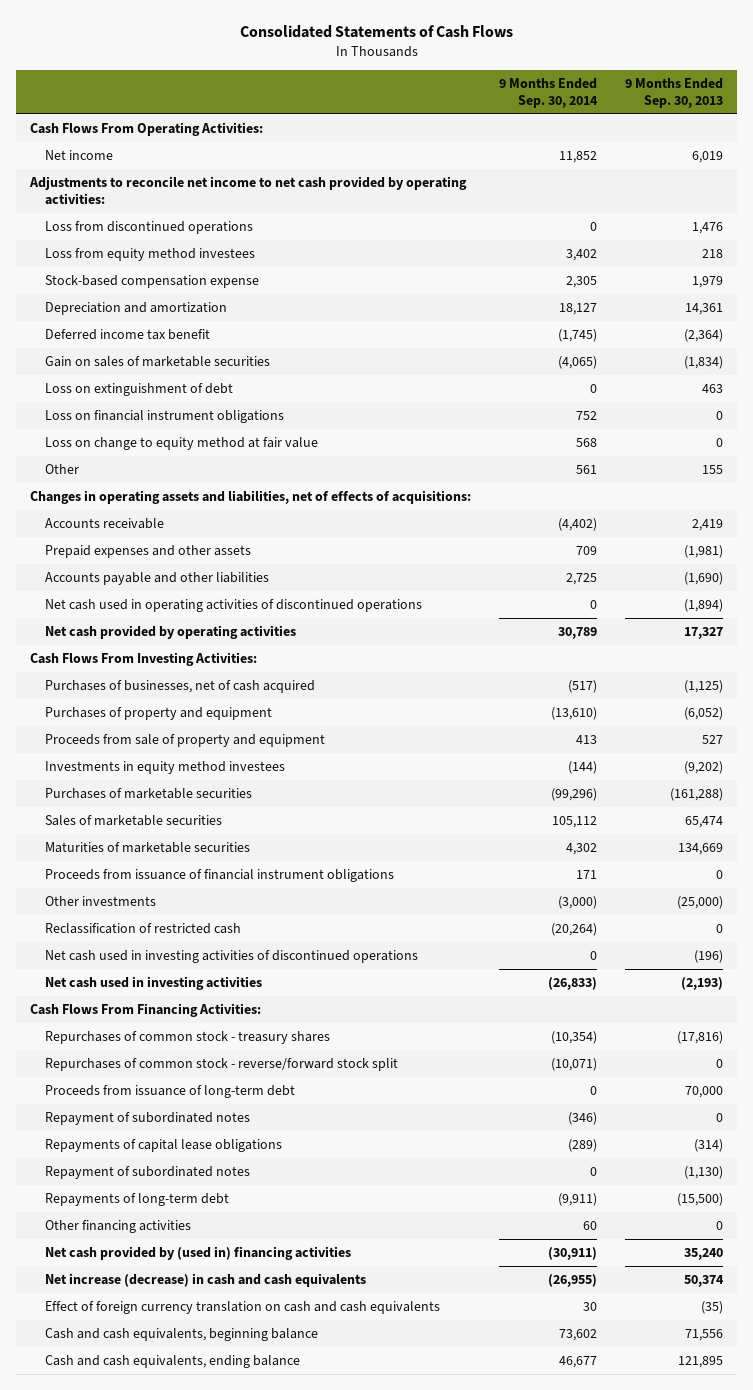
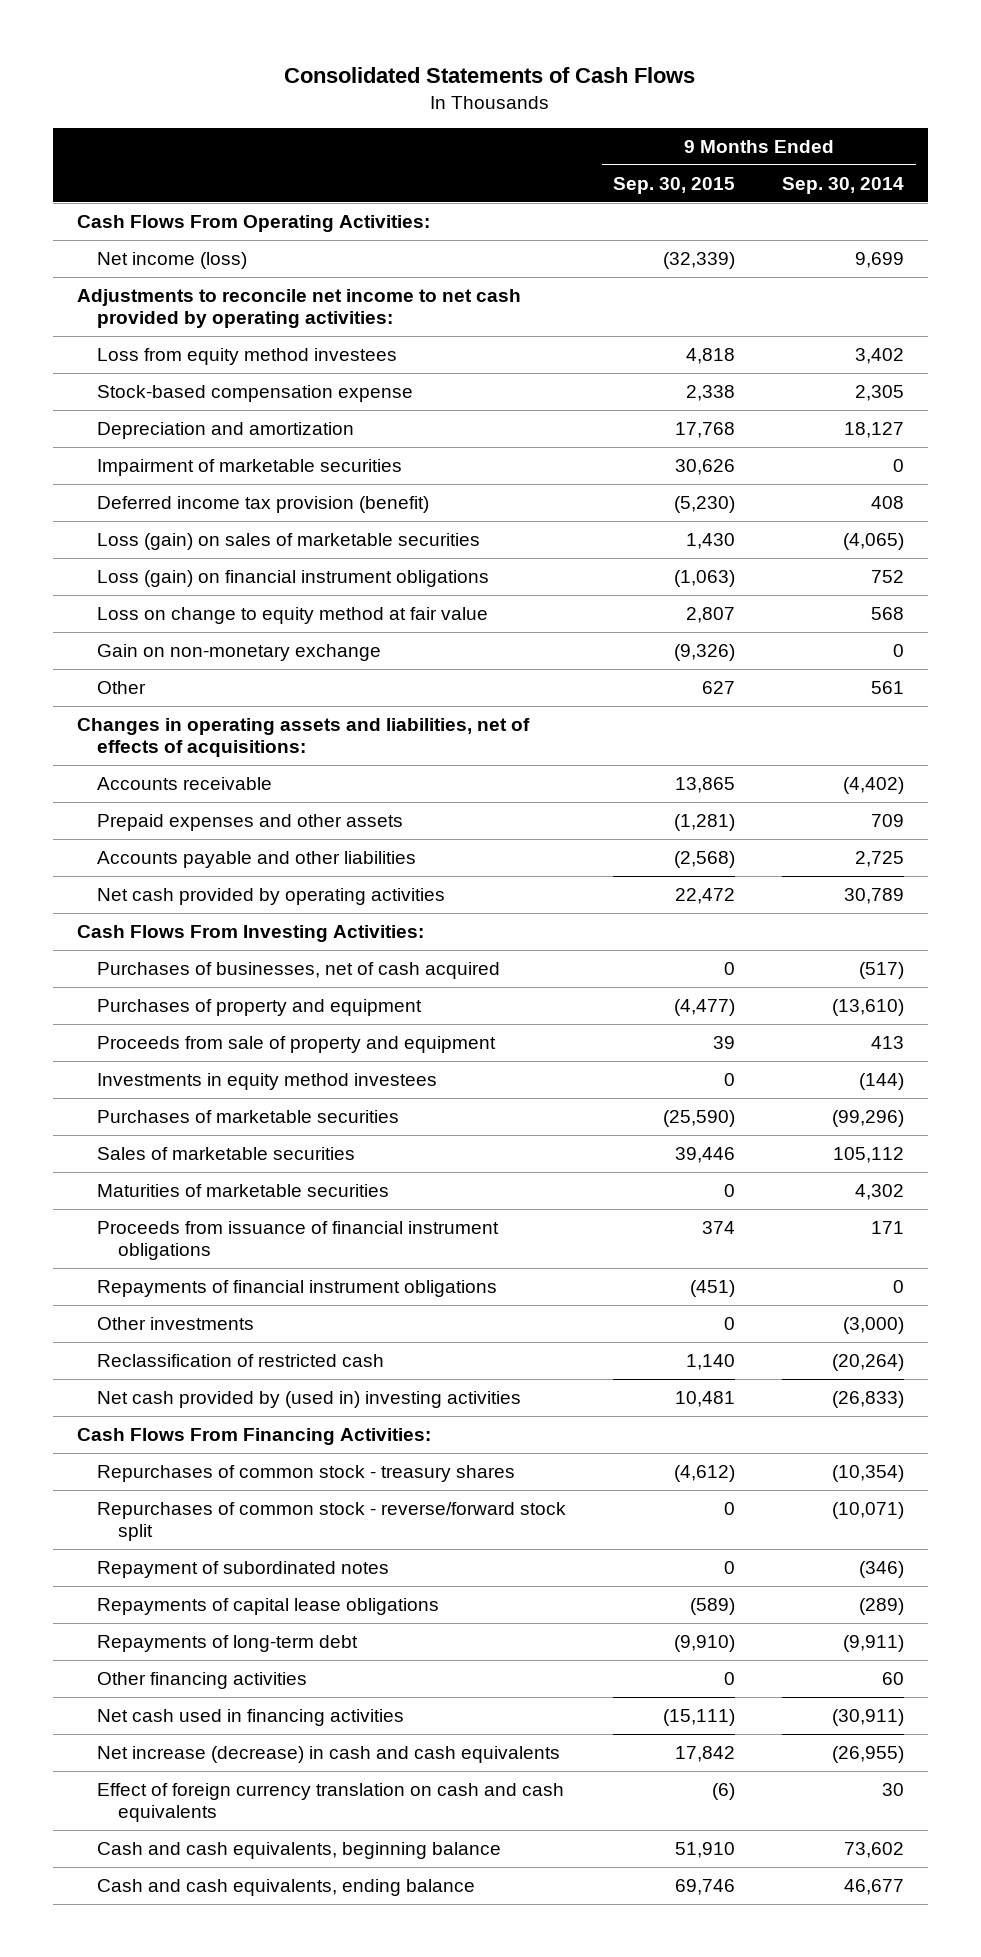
- | 9 Months Ended Sep. 30, 2014 | 9 Months Ended Sep. 30, 2013
+ | 9 Months Ended Sep. 30, 2015 | 9 Months Ended Sep. 30, 2014
- Net income | 11,852 | 6,019
+ Net income (loss) | (32,339) | 9,699
- Loss from discontinued operations | 0 | 1,476
- Deferred income tax benefit | (1,745) | (2,364)
- Gain on sales of marketable securities | (4,065) | (1,834)
- Loss on extinguishment of debt | 0 | 463
- Loss on financial instrument obligations | 752 | 0
+ Impairment of marketable securities | 30,626 | 0
+ Deferred income tax provision (benefit) | (5,230) | 408
+ Loss (gain) on sales of marketable securities | 1,430 | (4,065)
+ Loss (gain) on financial instrument obligations | (1,063) | 752
+ Gain on non-monetary exchange | (9,326) | 0
- Net cash used in operating activities of discontinued operations | 0 | (1,894)
+ Repayments of financial instrument obligations | (451) | 0
- Net cash used in investing activities of discontinued operations | 0 | (196)
- Net cash used in investing activities | (26,833) | (2,193)
+ Net cash provided by (used in) investing activities | 10,481 | (26,833)
- Proceeds from issuance of long-term debt | 0 | 70,000
- Repayment of subordinated notes | 0 | (1,130)
- Net cash provided by (used in) financing activities | (30,911) | 35,240
+ Net cash used in financing activities | (15,111) | (30,911)

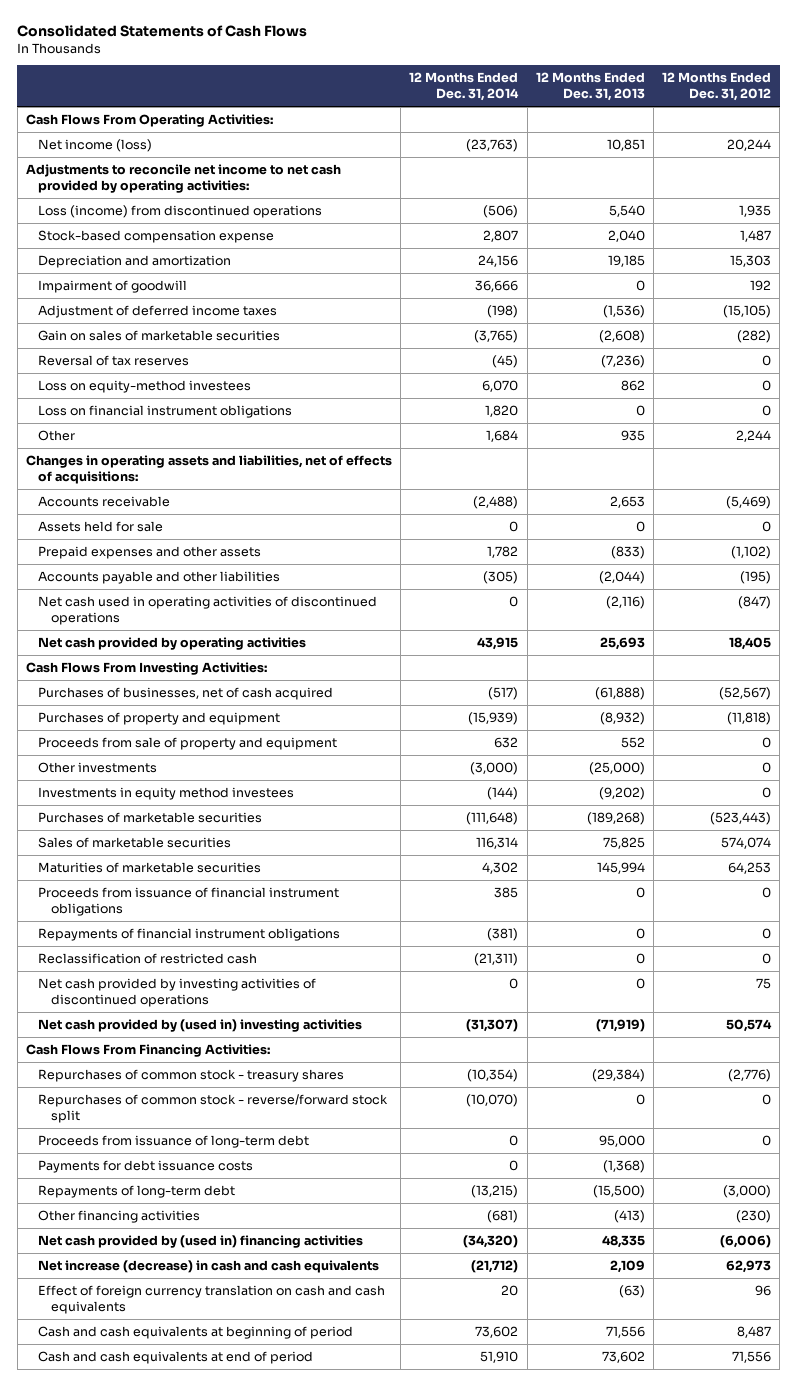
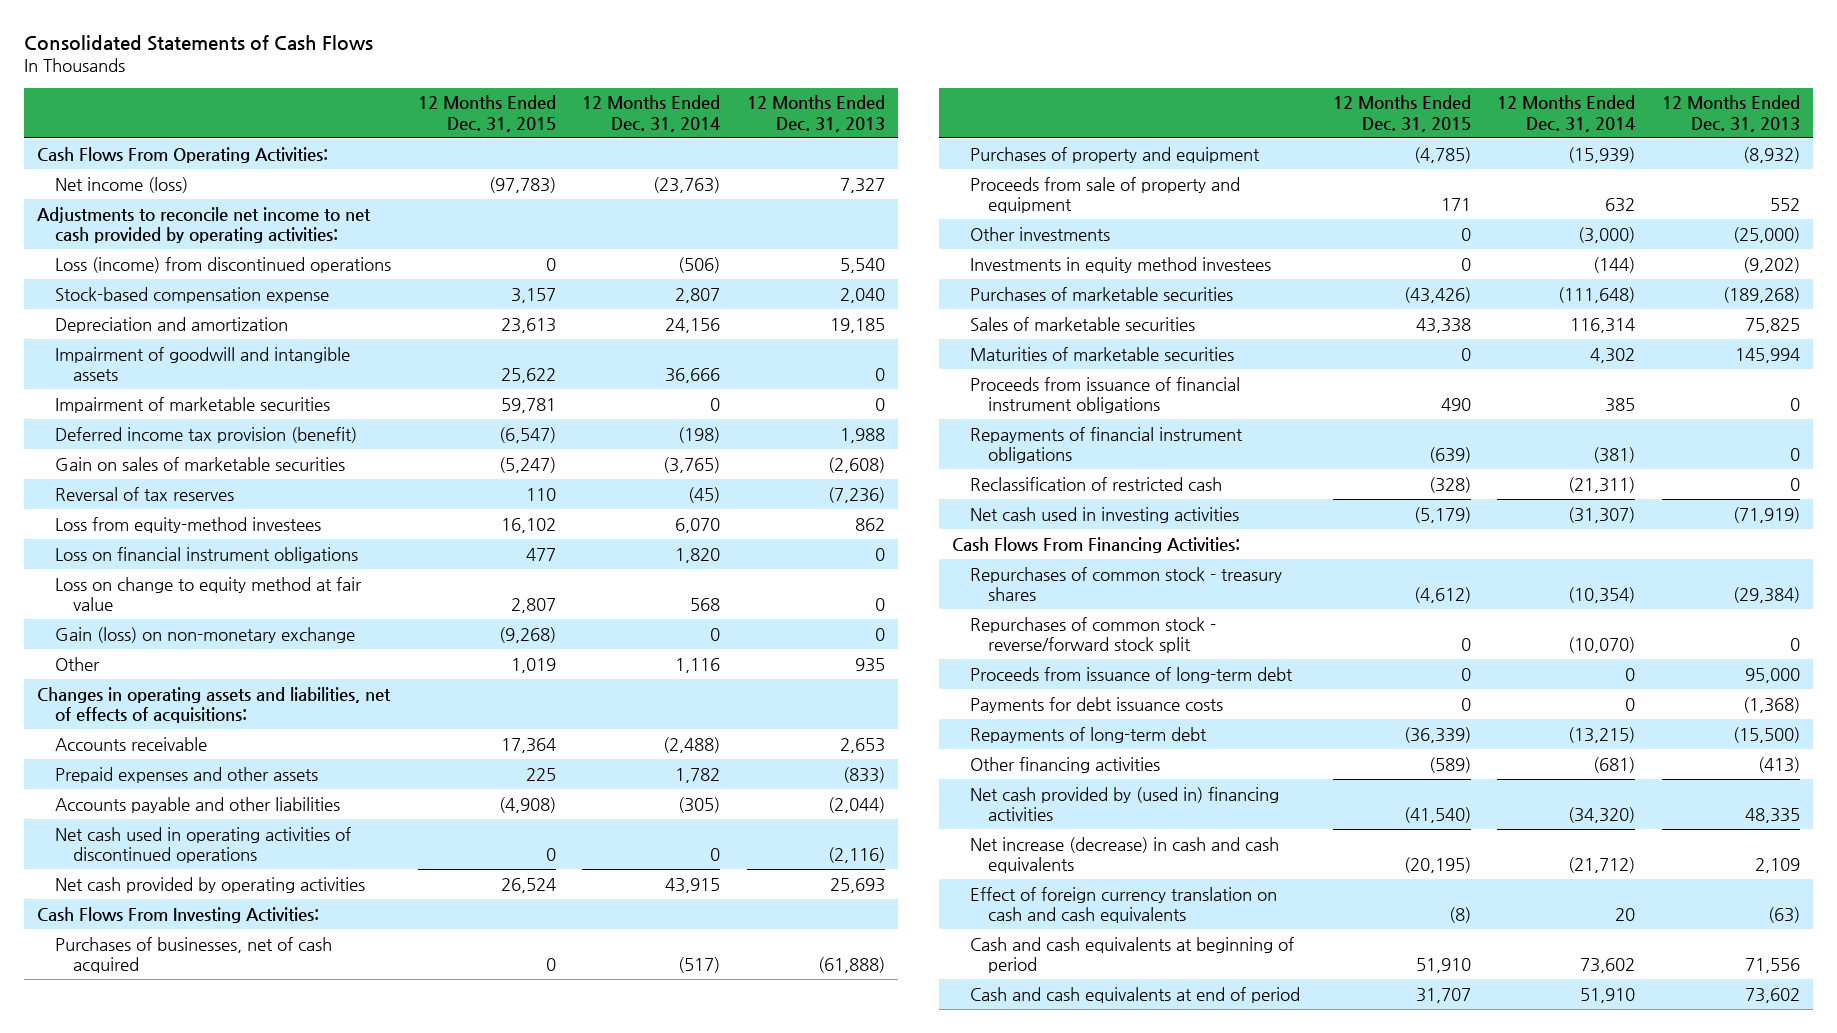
- | 12 Months Ended Dec. 31, 2014 | 12 Months Ended Dec. 31, 2013 | 12 Months Ended Dec. 31, 2012
+ | 12 Months Ended Dec. 31, 2015 | 12 Months Ended Dec. 31, 2014 | 12 Months Ended Dec. 31, 2013
- Net income (loss) | (23,763) | 10,851 | 20,244
+ Net income (loss) | (97,783) | (23,763) | 7,327
- Impairment of goodwill | 36,666 | 0 | 192
- Adjustment of deferred income taxes | (198) | (1,536) | (15,105)
+ Impairment of goodwill and intangible assets | 25,622 | 36,666 | 0
+ Impairment of marketable securities | 59,781 | 0 | 0
+ Deferred income tax provision (benefit) | (6,547) | (198) | 1,988
- Loss on equity-method investees | 6,070 | 862 | 0
+ Loss from equity-method investees | 16,102 | 6,070 | 862
- Other | 1,684 | 935 | 2,244
+ Loss on change to equity method at fair value | 2,807 | 568 | 0
+ Gain (loss) on non-monetary exchange | (9,268) | 0 | 0
+ Other | 1,019 | 1,116 | 935
- Assets held for sale | 0 | 0 | 0
- Net cash provided by investing activities of discontinued operations | 0 | 0 | 75
- Net cash provided by (used in) investing activities | (31,307) | (71,919) | 50,574
+ Net cash used in investing activities | (5,179) | (31,307) | (71,919)

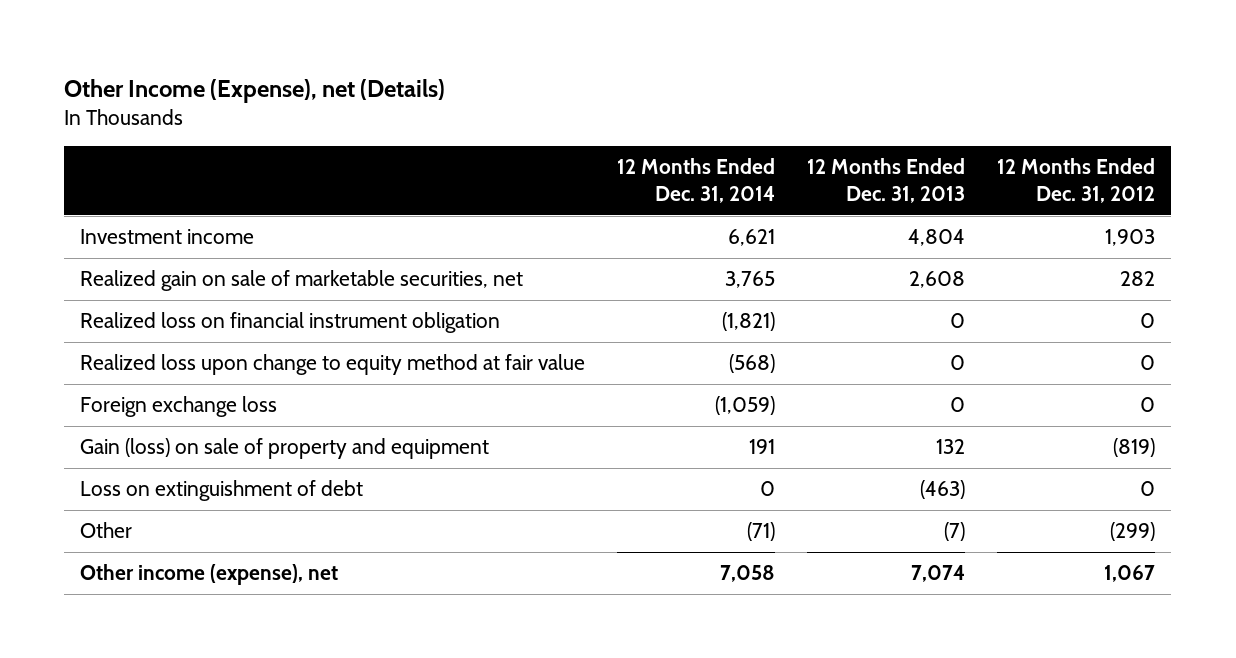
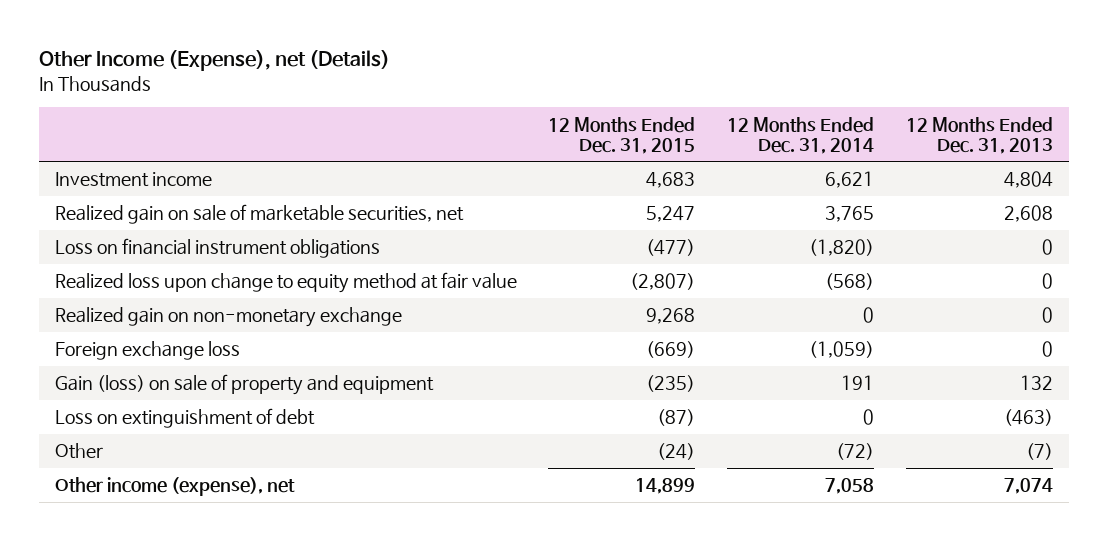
- | 12 Months Ended Dec. 31, 2014 | 12 Months Ended Dec. 31, 2013 | 12 Months Ended Dec. 31, 2012
+ | 12 Months Ended Dec. 31, 2015 | 12 Months Ended Dec. 31, 2014 | 12 Months Ended Dec. 31, 2013
- Realized loss on financial instrument obligation | (1,821) | 0 | 0
+ Loss on financial instrument obligations | (477) | (1,820) | 0
+ Realized gain on non-monetary exchange | 9,268 | 0 | 0
- Other | (71) | (7) | (299)
+ Other | (24) | (72) | (7)

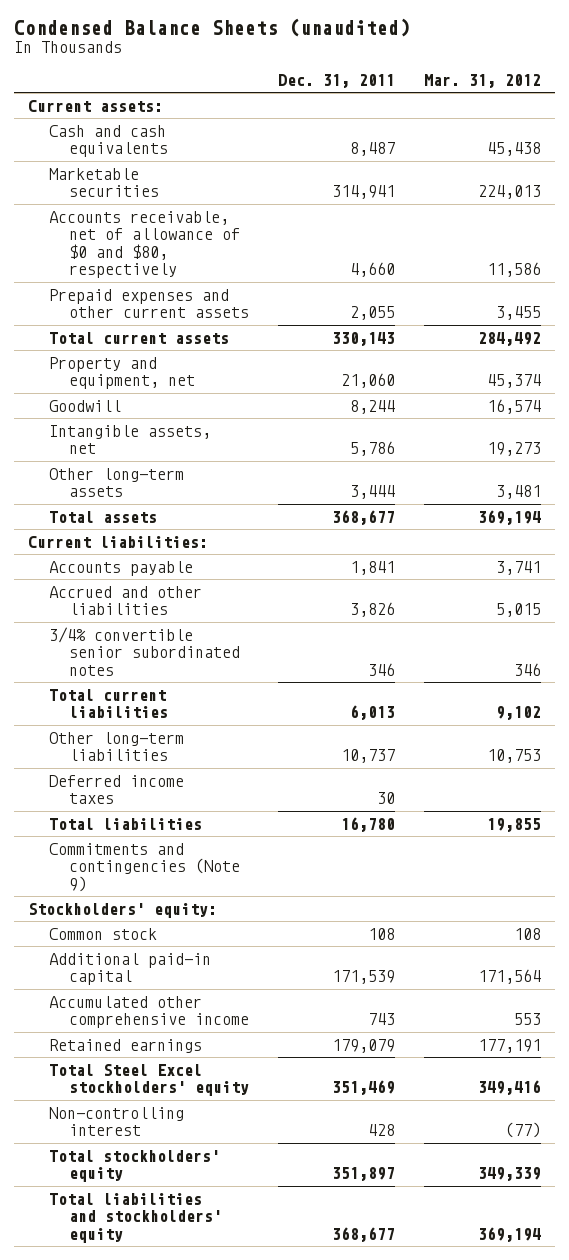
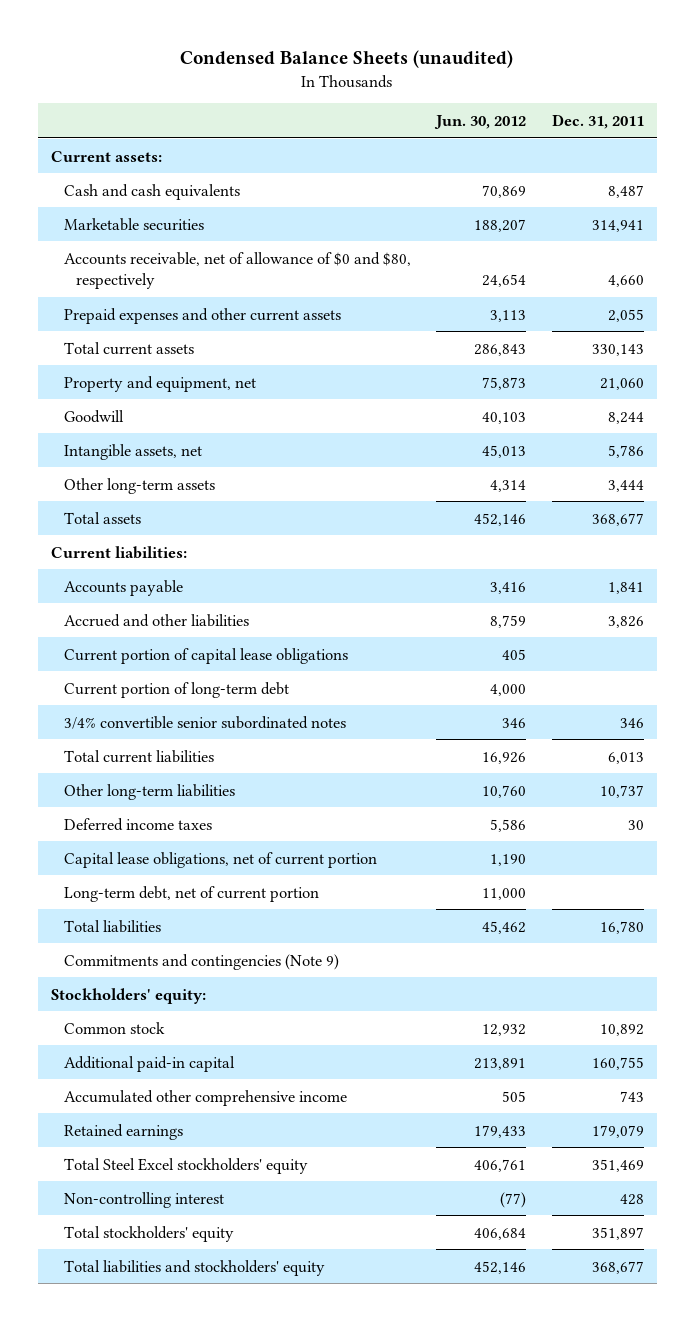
- | Dec. 31, 2011 | Mar. 31, 2012
+ | Jun. 30, 2012 | Dec. 31, 2011
+ Current portion of capital lease obligations | 405 |
+ Current portion of long-term debt | 4,000 |
+ Capital lease obligations, net of current portion | 1,190 |
+ Long-term debt, net of current portion | 11,000 |
- Common stock | 108 | 108
- Additional paid-in capital | 171,539 | 171,564
+ Common stock | 12,932 | 10,892
+ Additional paid-in capital | 213,891 | 160,755

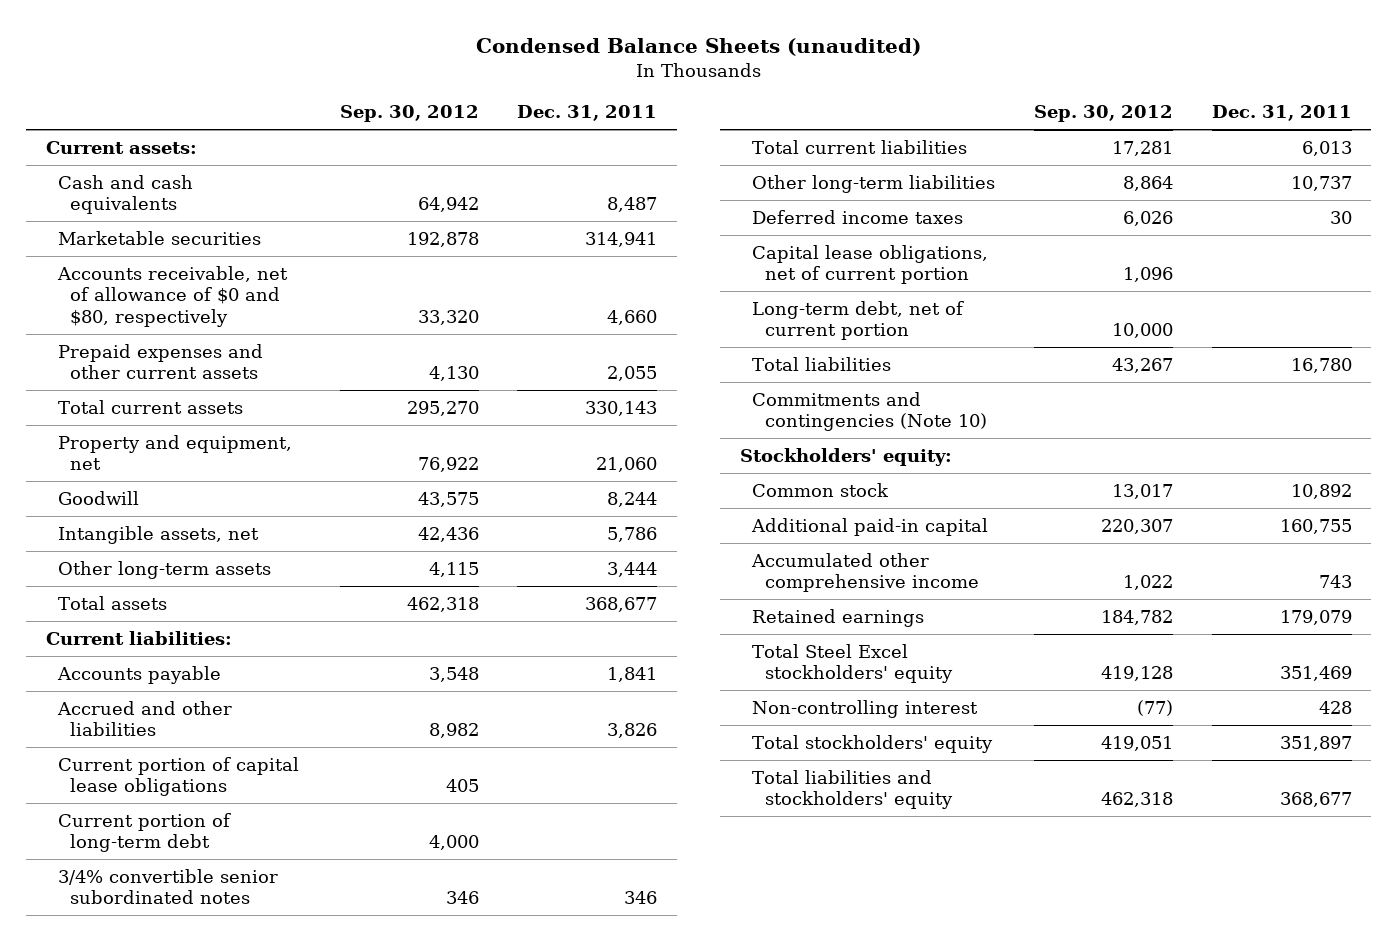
- | Jun. 30, 2012 | Dec. 31, 2011
+ | Sep. 30, 2012 | Dec. 31, 2011
- Commitments and contingencies (Note 9)
+ Commitments and contingencies (Note 10)

